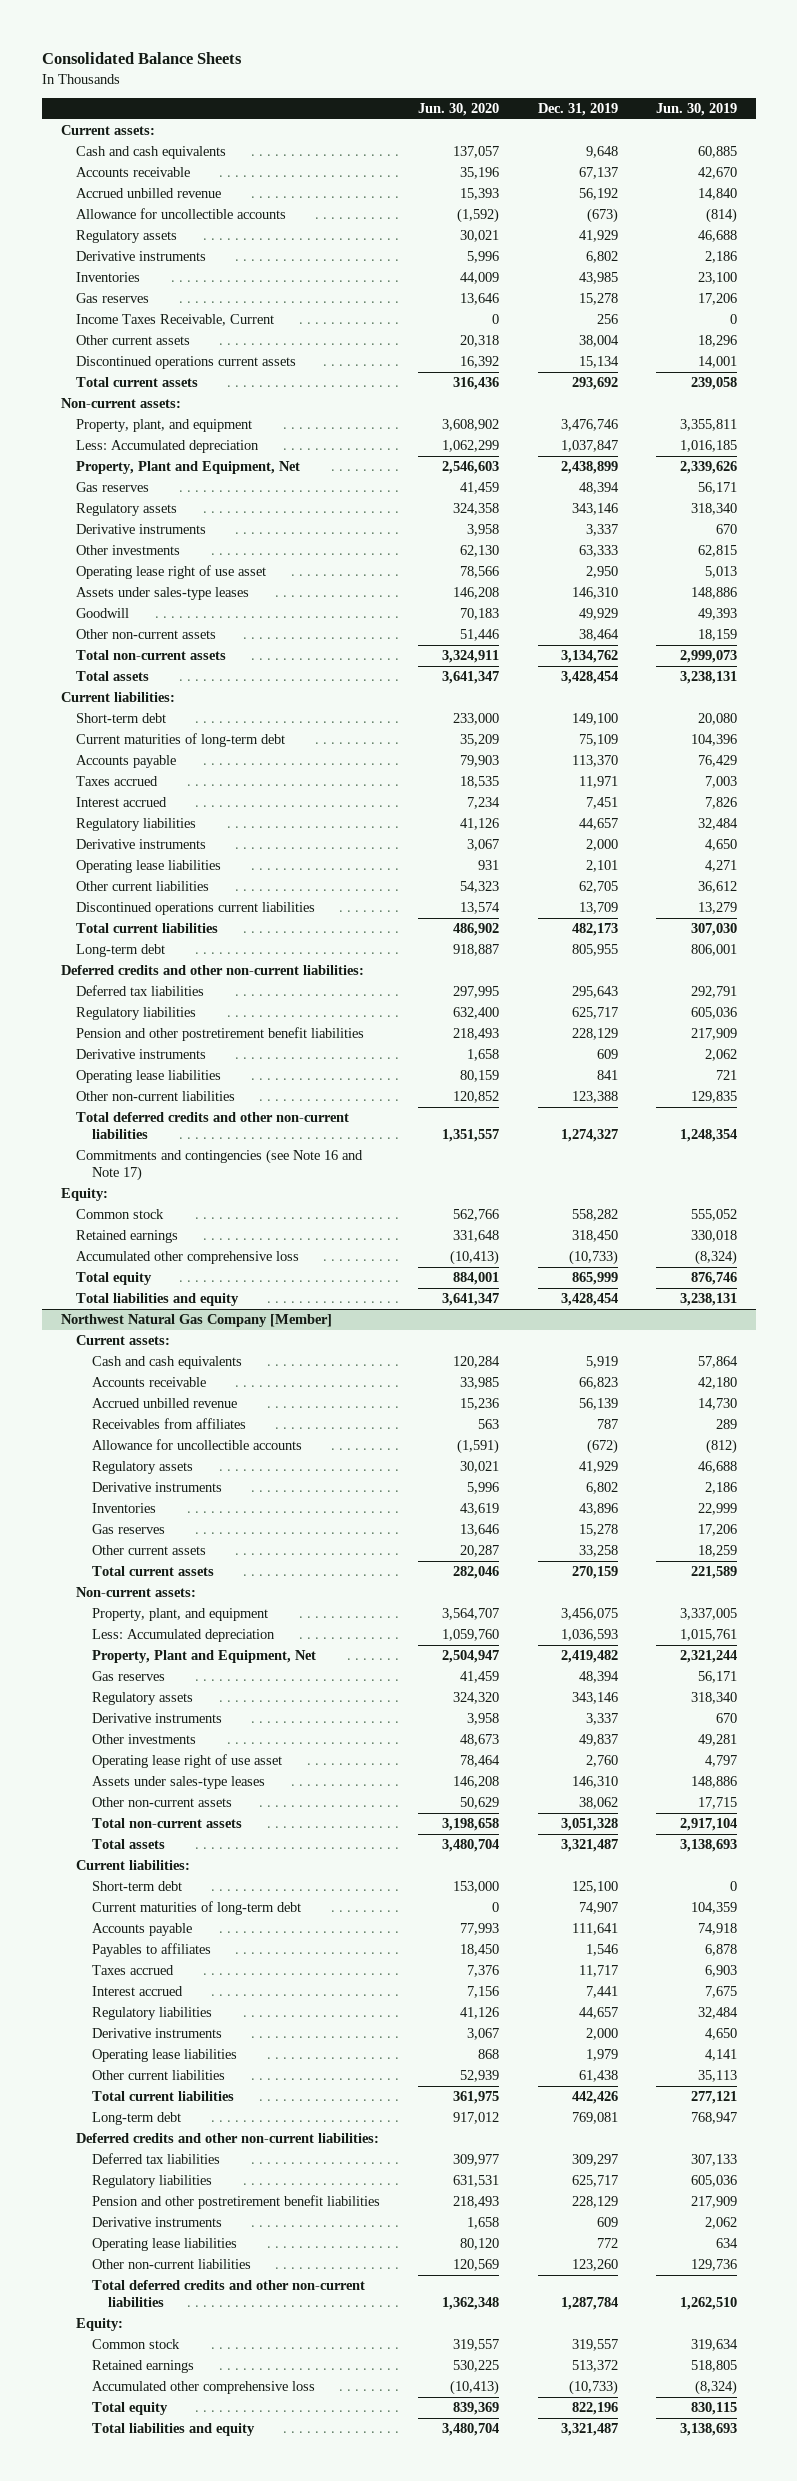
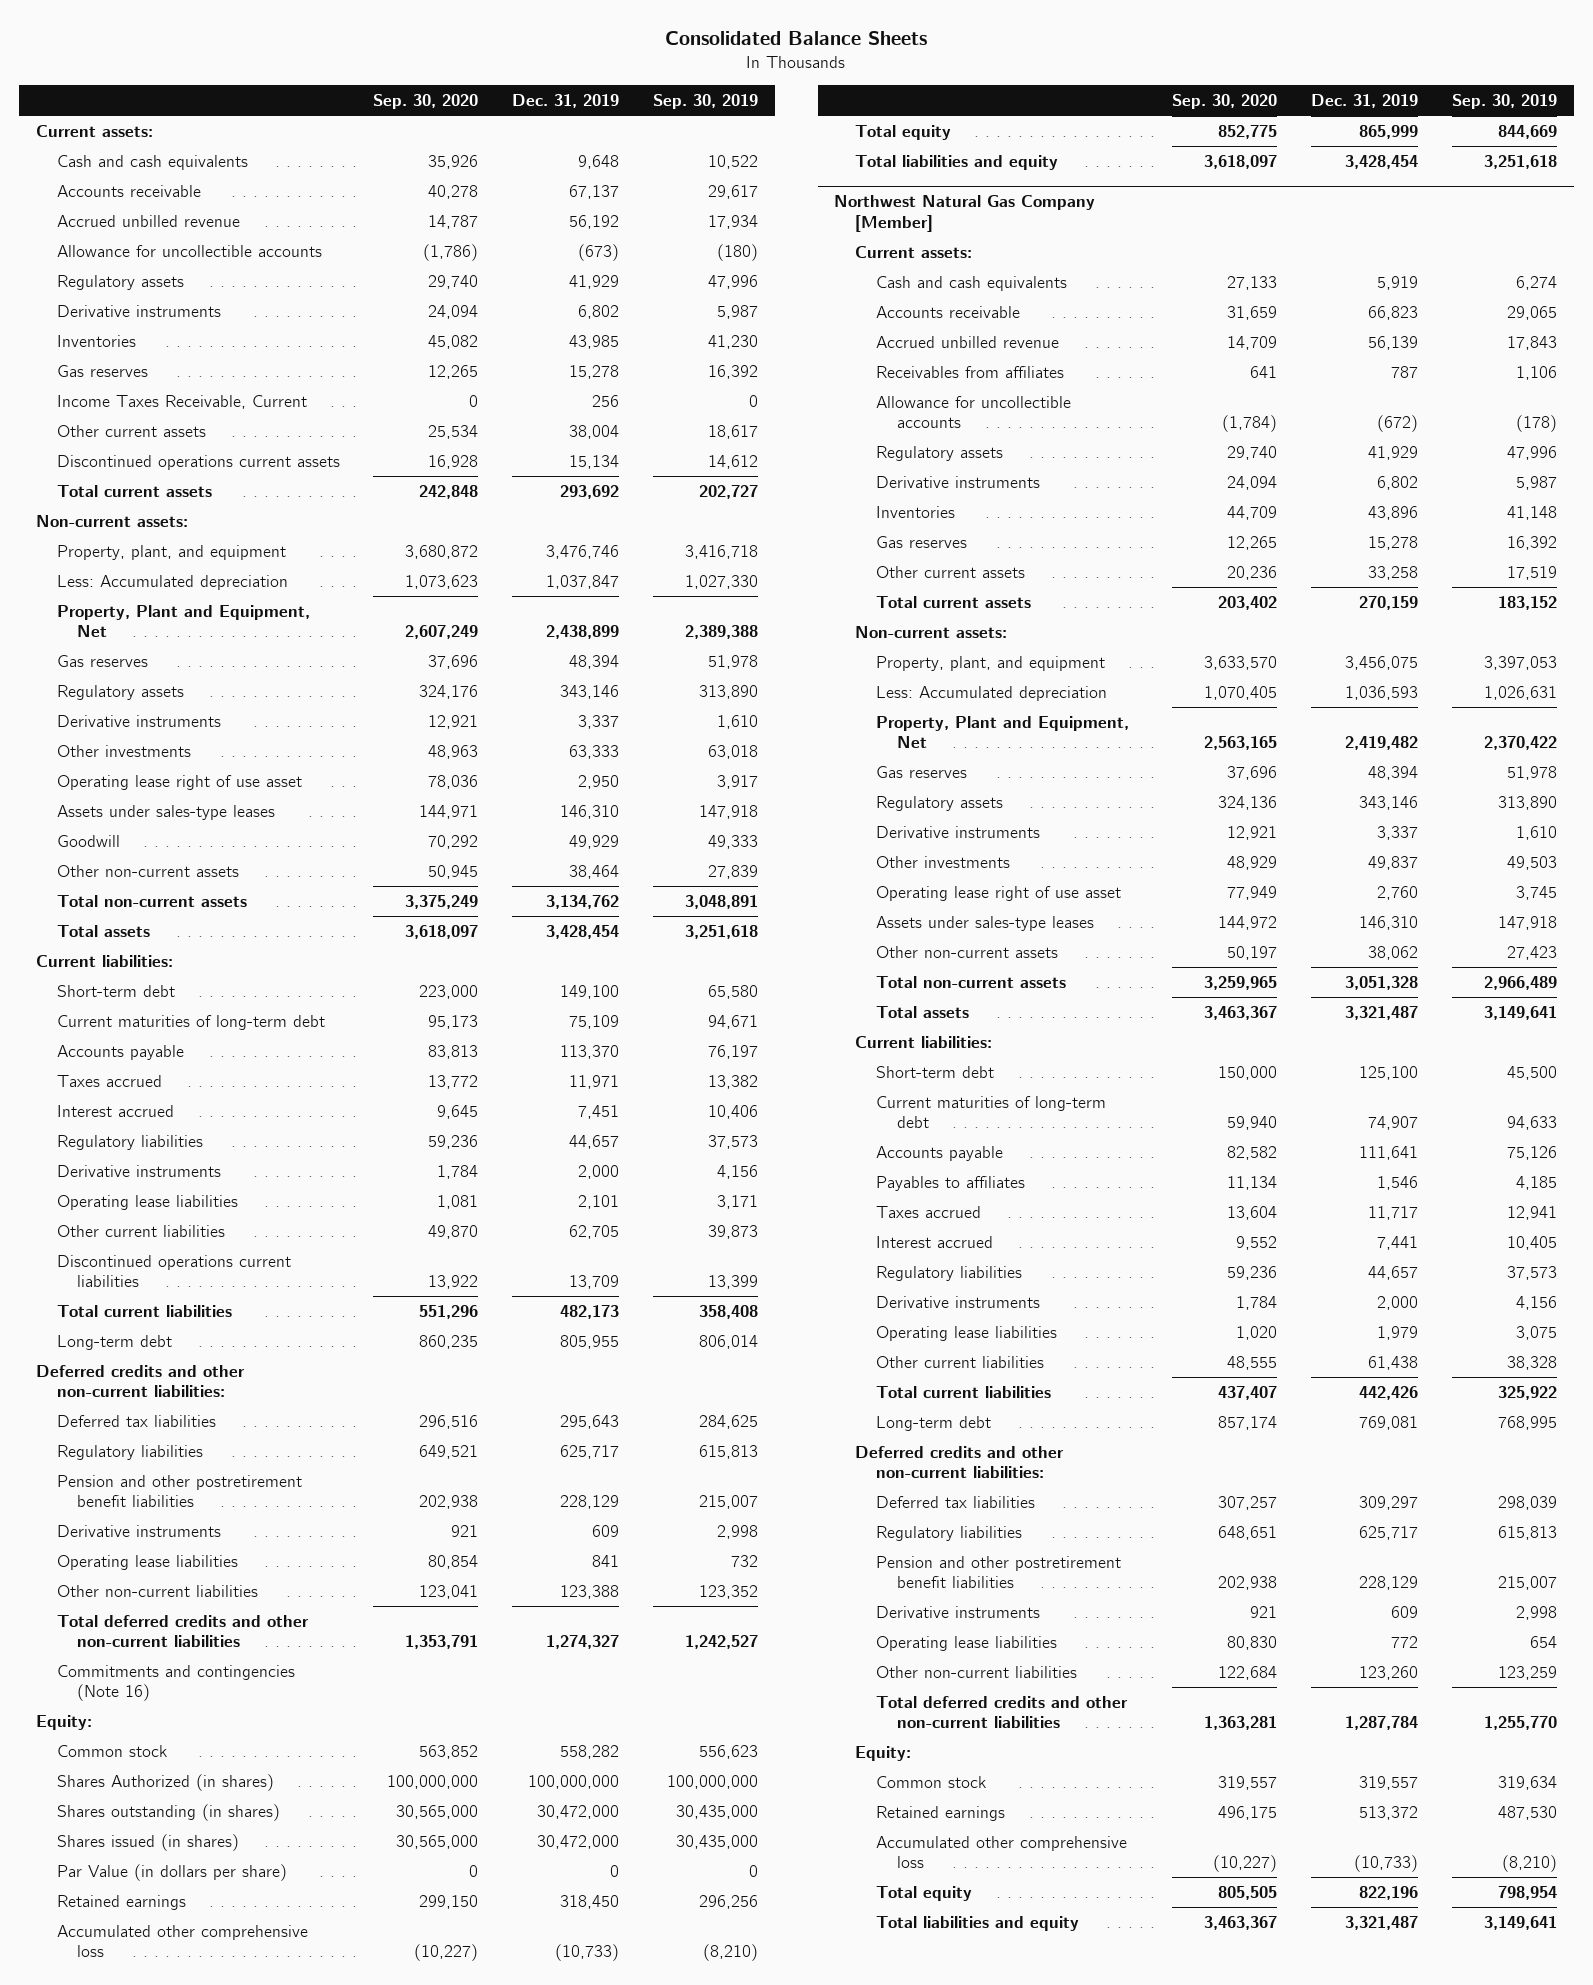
- | Jun. 30, 2020 | Dec. 31, 2019 | Jun. 30, 2019
+ | Sep. 30, 2020 | Dec. 31, 2019 | Sep. 30, 2019
- Commitments and contingencies (see Note 16 and Note 17)
+ Commitments and contingencies (Note 16)
+ Shares Authorized (in shares) | 100,000,000 | 100,000,000 | 100,000,000
+ Shares outstanding (in shares) | 30,565,000 | 30,472,000 | 30,435,000
+ Shares issued (in shares) | 30,565,000 | 30,472,000 | 30,435,000
+ Par Value (in dollars per share) | 0 | 0 | 0

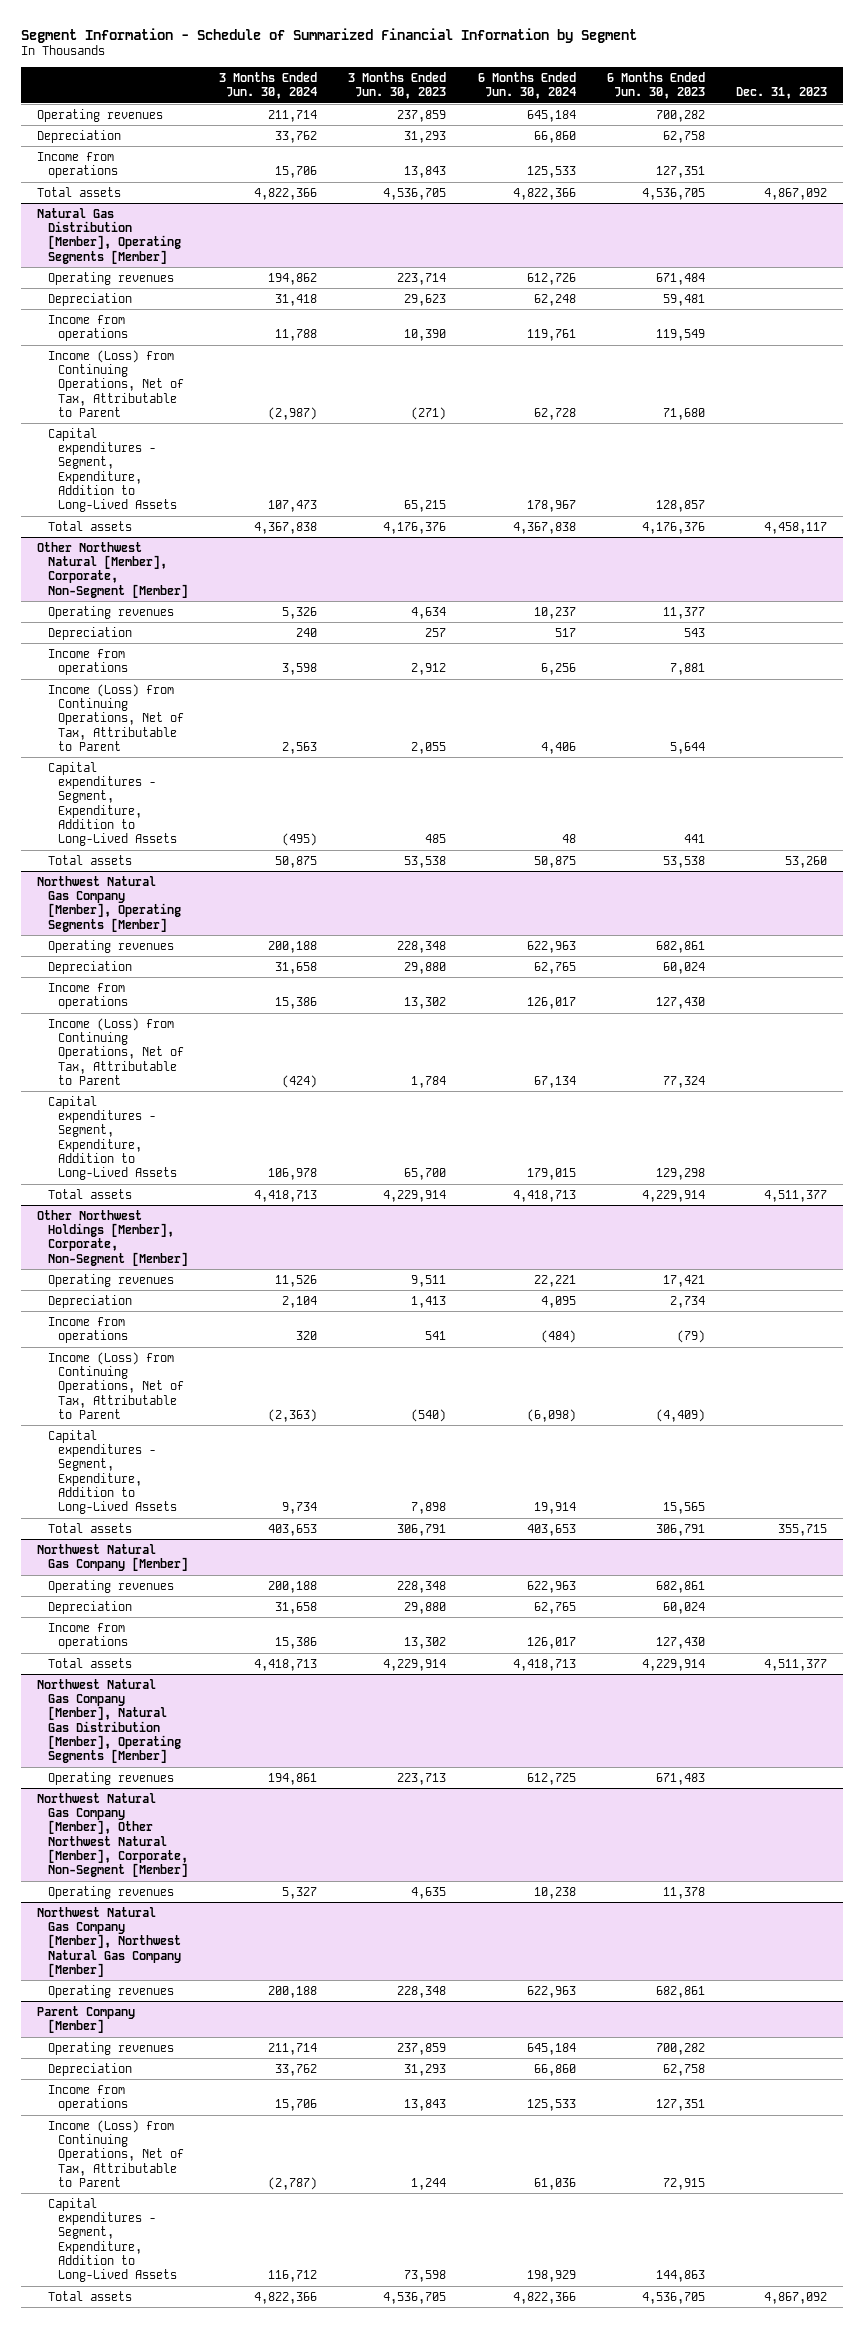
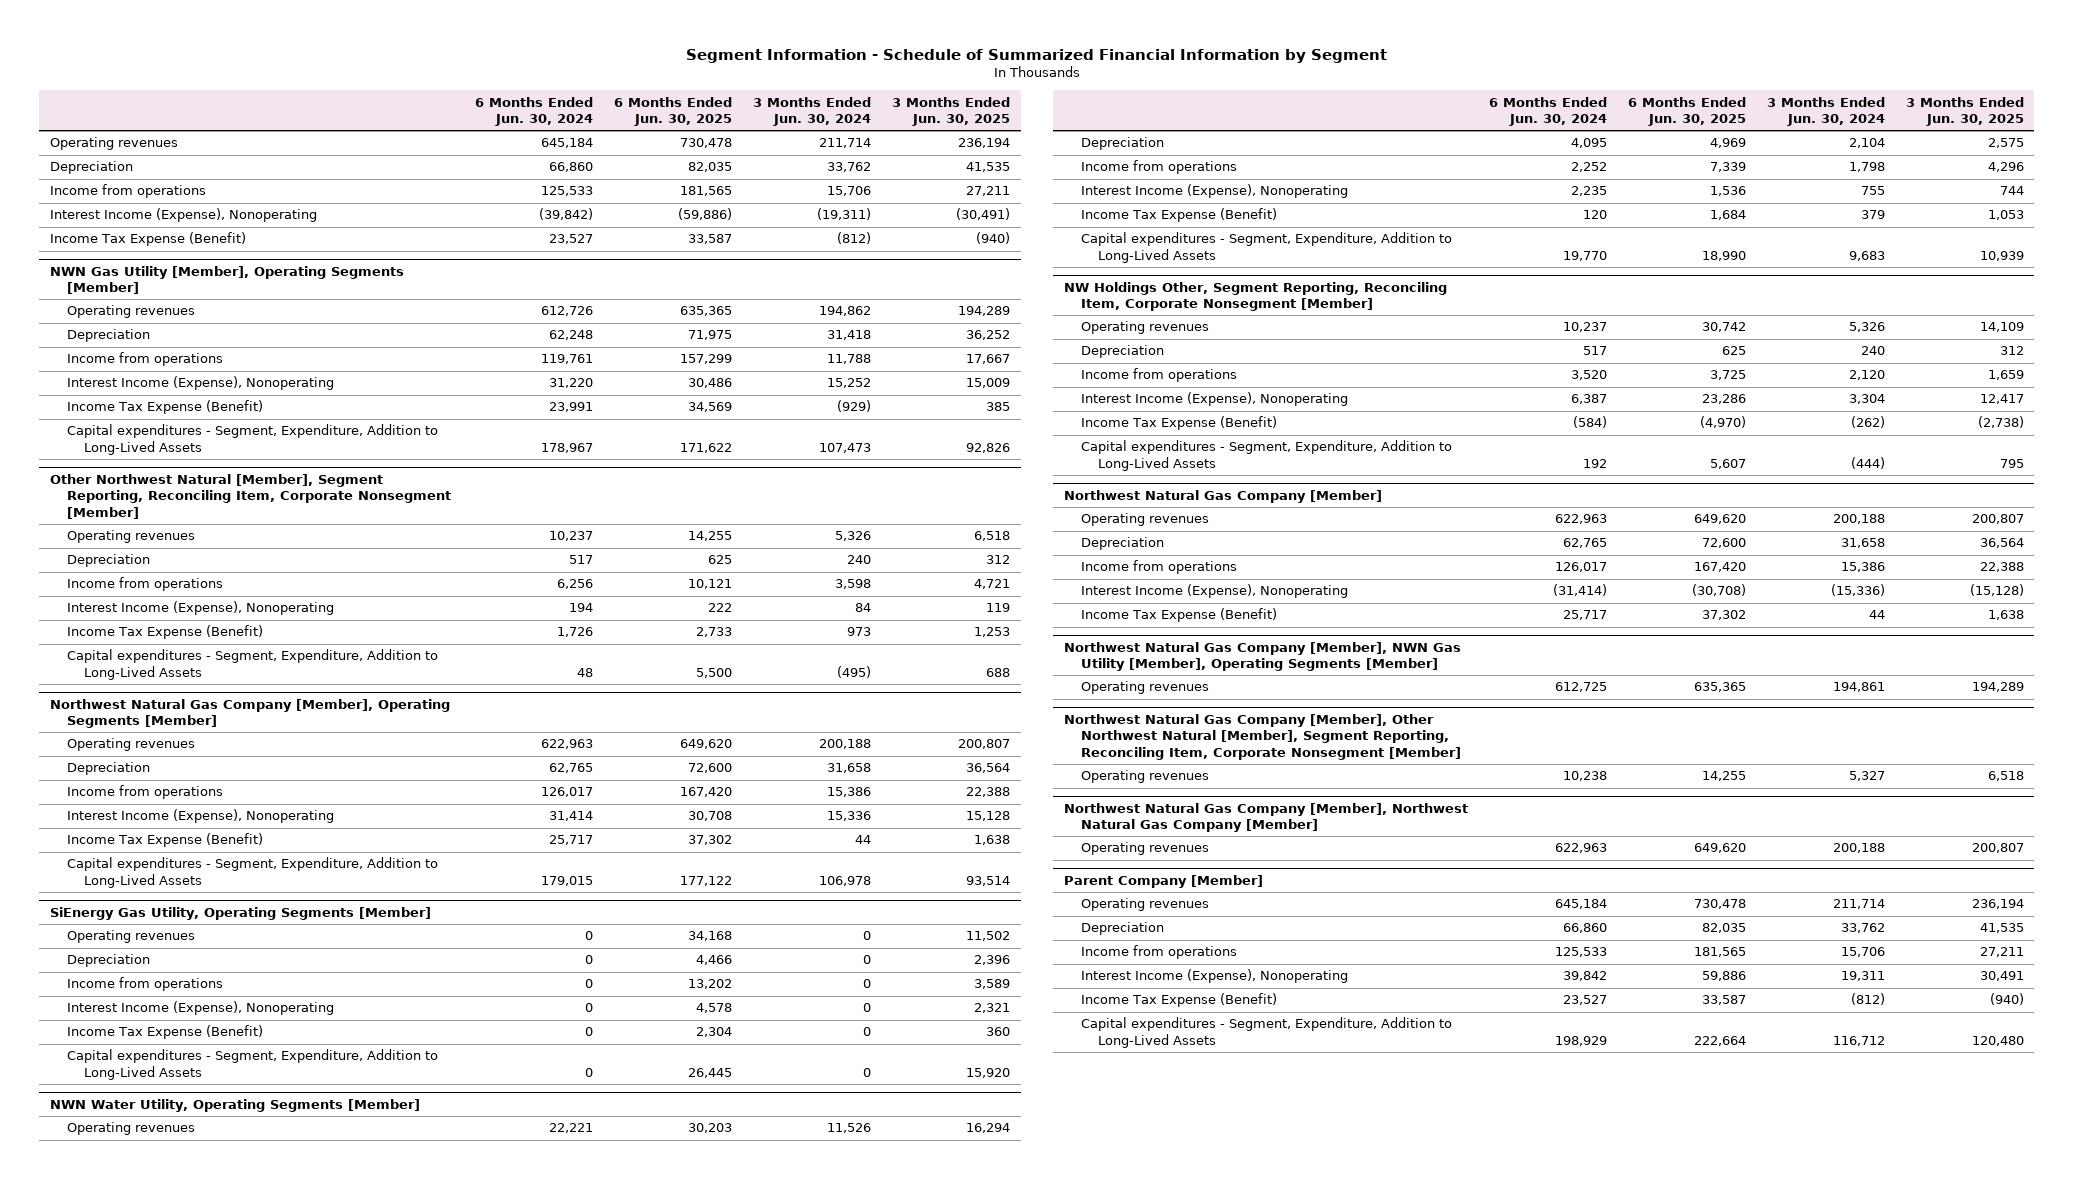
- | 3 Months Ended Jun. 30, 2024 | 3 Months Ended Jun. 30, 2023 | 6 Months Ended Jun. 30, 2024 | 6 Months Ended Jun. 30, 2023 | Dec. 31, 2023
+ | 6 Months Ended Jun. 30, 2024 | 6 Months Ended Jun. 30, 2025 | 3 Months Ended Jun. 30, 2024 | 3 Months Ended Jun. 30, 2025
- Total assets | 4,822,366 | 4,536,705 | 4,822,366 | 4,536,705 | 4,867,092
- Natural Gas Distribution [Member], Operating Segments [Member]
+ Interest Income (Expense), Nonoperating | (39,842) | (59,886) | (19,311) | (30,491)
+ Income Tax Expense (Benefit) | 23,527 | 33,587 | (812) | (940)
+ NWN Gas Utility [Member], Operating Segments [Member]
- Income (Loss) from Continuing Operations, Net of Tax, Attributable to Parent | (2,987) | (271) | 62,728 | 71,680 |
+ Interest Income (Expense), Nonoperating | 31,220 | 30,486 | 15,252 | 15,009
+ Income Tax Expense (Benefit) | 23,991 | 34,569 | (929) | 385
- Total assets | 4,367,838 | 4,176,376 | 4,367,838 | 4,176,376 | 4,458,117
- Other Northwest Natural [Member], Corporate, Non-Segment [Member]
+ Other Northwest Natural [Member], Segment Reporting, Reconciling Item, Corporate Nonsegment [Member]
- Income (Loss) from Continuing Operations, Net of Tax, Attributable to Parent | 2,563 | 2,055 | 4,406 | 5,644 |
+ Interest Income (Expense), Nonoperating | 194 | 222 | 84 | 119
+ Income Tax Expense (Benefit) | 1,726 | 2,733 | 973 | 1,253
- Total assets | 50,875 | 53,538 | 50,875 | 53,538 | 53,260
@ Northwest Natural Gas Company [Member], Operating Segments [Member]
- Income (Loss) from Continuing Operations, Net of Tax, Attributable to Parent | (424) | 1,784 | 67,134 | 77,324 |
+ Interest Income (Expense), Nonoperating | 31,414 | 30,708 | 15,336 | 15,128
+ Income Tax Expense (Benefit) | 25,717 | 37,302 | 44 | 1,638
- Total assets | 4,418,713 | 4,229,914 | 4,418,713 | 4,229,914 | 4,511,377
- Other Northwest Holdings [Member], Corporate, Non-Segment [Member]
+ SiEnergy Gas Utility, Operating Segments [Member]
+ Operating revenues | 0 | 34,168 | 0 | 11,502
+ Depreciation | 0 | 4,466 | 0 | 2,396
+ Income from operations | 0 | 13,202 | 0 | 3,589
+ Interest Income (Expense), Nonoperating | 0 | 4,578 | 0 | 2,321
+ Income Tax Expense (Benefit) | 0 | 2,304 | 0 | 360
+ Capital expenditures - Segment, Expenditure, Addition to Long-Lived Assets | 0 | 26,445 | 0 | 15,920
+ NWN Water Utility, Operating Segments [Member]
- Income from operations | 320 | 541 | (484) | (79) |
- Income (Loss) from Continuing Operations, Net of Tax, Attributable to Parent | (2,363) | (540) | (6,098) | (4,409) |
- Capital expenditures - Segment, Expenditure, Addition to Long-Lived Assets | 9,734 | 7,898 | 19,914 | 15,565 |
- Total assets | 403,653 | 306,791 | 403,653 | 306,791 | 355,715
+ Income from operations | 2,252 | 7,339 | 1,798 | 4,296
+ Interest Income (Expense), Nonoperating | 2,235 | 1,536 | 755 | 744
+ Income Tax Expense (Benefit) | 120 | 1,684 | 379 | 1,053
+ Capital expenditures - Segment, Expenditure, Addition to Long-Lived Assets | 19,770 | 18,990 | 9,683 | 10,939
+ NW Holdings Other, Segment Reporting, Reconciling Item, Corporate Nonsegment [Member]
+ Operating revenues | 10,237 | 30,742 | 5,326 | 14,109
+ Depreciation | 517 | 625 | 240 | 312
+ Income from operations | 3,520 | 3,725 | 2,120 | 1,659
+ Interest Income (Expense), Nonoperating | 6,387 | 23,286 | 3,304 | 12,417
+ Income Tax Expense (Benefit) | (584) | (4,970) | (262) | (2,738)
+ Capital expenditures - Segment, Expenditure, Addition to Long-Lived Assets | 192 | 5,607 | (444) | 795
@ Northwest Natural Gas Company [Member]
- Total assets | 4,418,713 | 4,229,914 | 4,418,713 | 4,229,914 | 4,511,377
- Northwest Natural Gas Company [Member], Natural Gas Distribution [Member], Operating Segments [Member]
@ Northwest Natural Gas Company [Member]
+ Interest Income (Expense), Nonoperating | (31,414) | (30,708) | (15,336) | (15,128)
+ Income Tax Expense (Benefit) | 25,717 | 37,302 | 44 | 1,638
+ Northwest Natural Gas Company [Member], NWN Gas Utility [Member], Operating Segments [Member]
- Northwest Natural Gas Company [Member], Other Northwest Natural [Member], Corporate, Non-Segment [Member]
+ Northwest Natural Gas Company [Member], Other Northwest Natural [Member], Segment Reporting, Reconciling Item, Corporate Nonsegment [Member]
@ Parent Company [Member]
- Income (Loss) from Continuing Operations, Net of Tax, Attributable to Parent | (2,787) | 1,244 | 61,036 | 72,915 |
+ Interest Income (Expense), Nonoperating | 39,842 | 59,886 | 19,311 | 30,491
+ Income Tax Expense (Benefit) | 23,527 | 33,587 | (812) | (940)
- Total assets | 4,822,366 | 4,536,705 | 4,822,366 | 4,536,705 | 4,867,092

